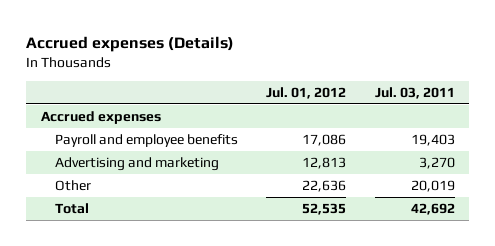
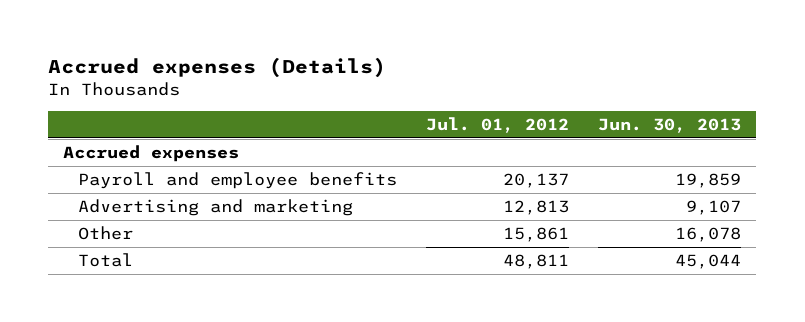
- | Jul. 01, 2012 | Jul. 03, 2011
+ | Jul. 01, 2012 | Jun. 30, 2013
- Payroll and employee benefits | 17,086 | 19,403
+ Payroll and employee benefits | 20,137 | 19,859
- Other | 22,636 | 20,019
- Total | 52,535 | 42,692
+ Other | 15,861 | 16,078
+ Total | 48,811 | 45,044

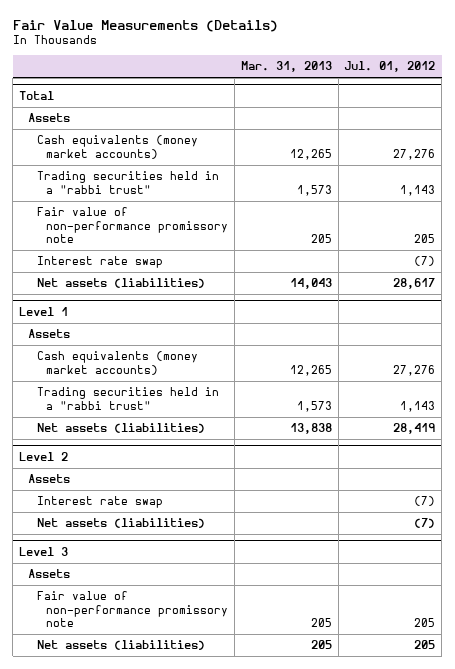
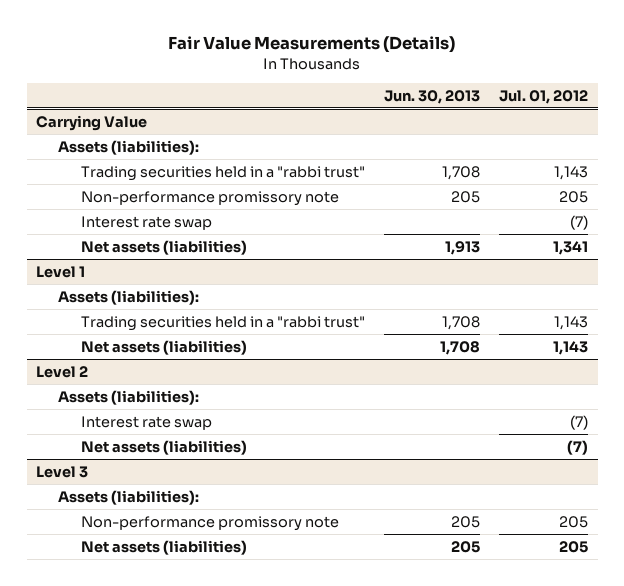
- | Mar. 31, 2013 | Jul. 01, 2012
+ | Jun. 30, 2013 | Jul. 01, 2012
- Total
- Assets
- Cash equivalents (money market accounts) | 12,265 | 27,276
+ Carrying Value
+ Assets (liabilities):
- Fair value of non-performance promissory note | 205 | 205
+ Non-performance promissory note | 205 | 205
- Net assets (liabilities) | 14,043 | 28,617
+ Net assets (liabilities) | 1,913 | 1,341
@ Level 1
- Assets
- Cash equivalents (money market accounts) | 12,265 | 27,276
+ Assets (liabilities):
- Net assets (liabilities) | 13,838 | 28,419
+ Net assets (liabilities) | 1,708 | 1,143
@ Level 2
- Assets
+ Assets (liabilities):
@ Level 3
- Assets
- Fair value of non-performance promissory note | 205 | 205
+ Assets (liabilities):
+ Non-performance promissory note | 205 | 205

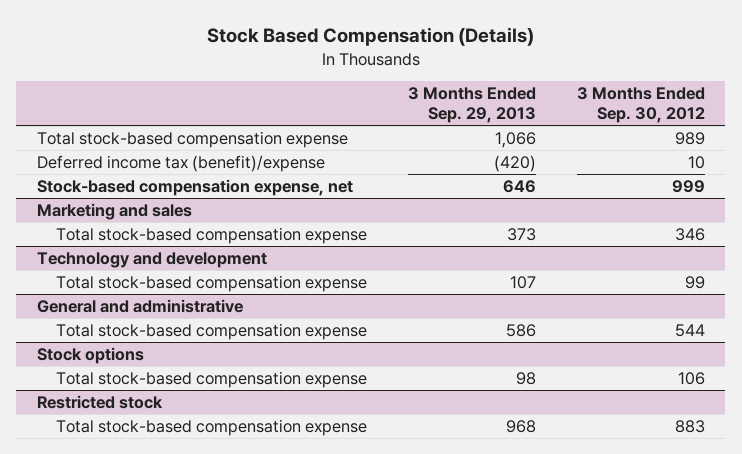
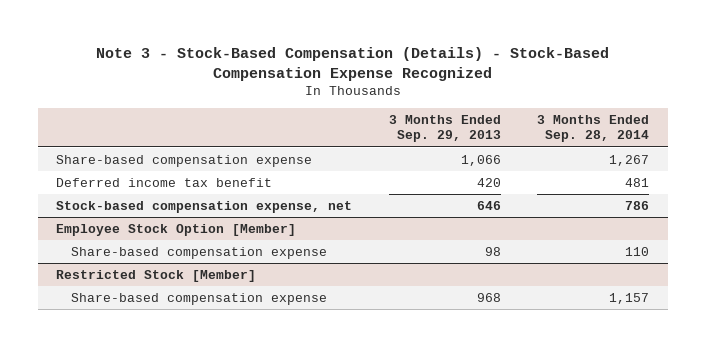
- Stock Based Compensation (Details)
+ Note 3 - Stock-Based Compensation (Details) - Stock-Based Compensation Expense Recognized
- | 3 Months Ended Sep. 29, 2013 | 3 Months Ended Sep. 30, 2012
+ | 3 Months Ended Sep. 29, 2013 | 3 Months Ended Sep. 28, 2014
- Total stock-based compensation expense | 1,066 | 989
- Deferred income tax (benefit)/expense | (420) | 10
+ Share-based compensation expense | 1,066 | 1,267
+ Deferred income tax benefit | 420 | 481
- Marketing and sales
- Total stock-based compensation expense | 373 | 346
- Technology and development
- Total stock-based compensation expense | 107 | 99
- General and administrative
- Total stock-based compensation expense | 586 | 544
- Stock options
- Total stock-based compensation expense | 98 | 106
- Restricted stock
- Total stock-based compensation expense | 968 | 883
+ Employee Stock Option [Member]
+ Share-based compensation expense | 98 | 110
+ Restricted Stock [Member]
+ Share-based compensation expense | 968 | 1,157

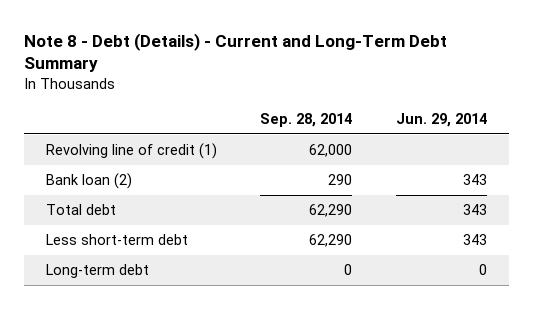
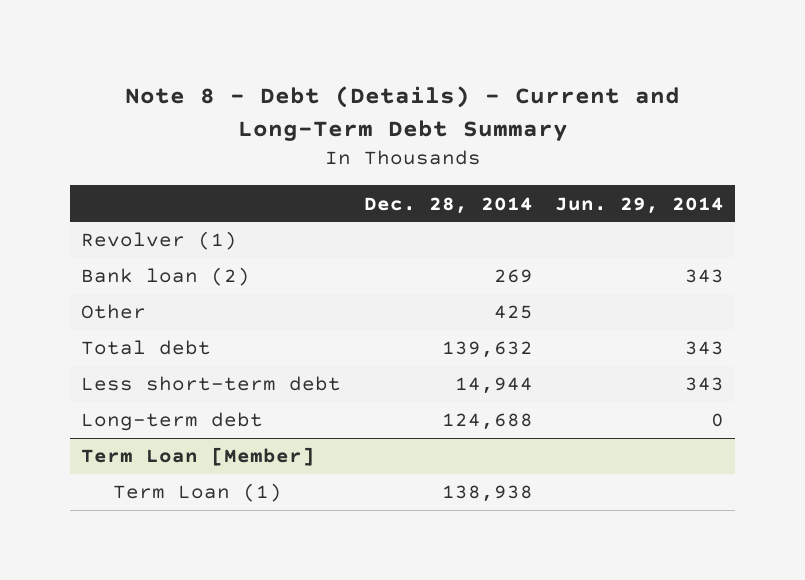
- | Sep. 28, 2014 | Jun. 29, 2014
+ | Dec. 28, 2014 | Jun. 29, 2014
- Revolving line of credit (1) | 62,000 |
+ Revolver (1)
+ Other | 425 |
+ Term Loan [Member]
+ Term Loan (1) | 138,938 |

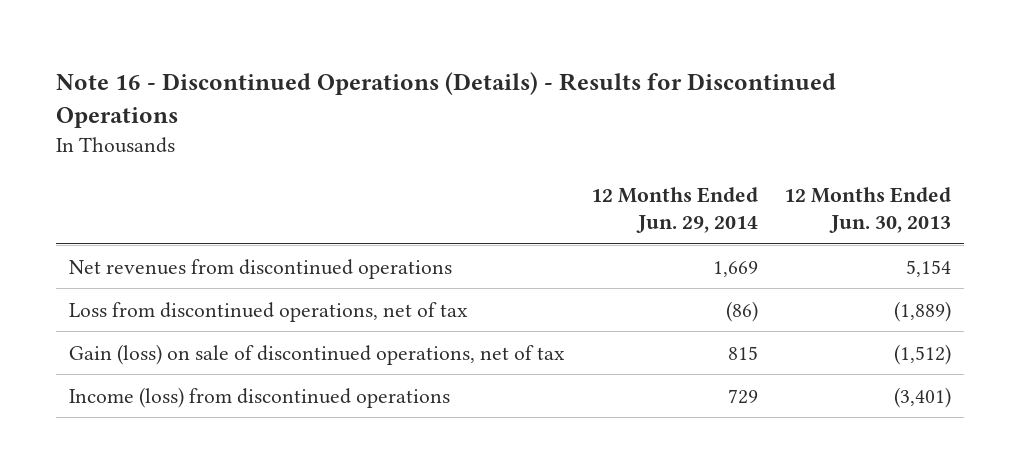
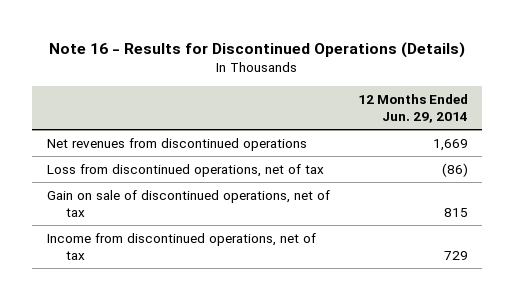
- Note 16 - Discontinued Operations (Details) - Results for Discontinued Operations
+ Note 16 - Results for Discontinued Operations (Details)
- | 12 Months Ended Jun. 29, 2014 | 12 Months Ended Jun. 30, 2013
+ | 12 Months Ended Jun. 29, 2014
- Gain (loss) on sale of discontinued operations, net of tax | 815 | (1,512)
- Income (loss) from discontinued operations | 729 | (3,401)
+ Gain on sale of discontinued operations, net of tax | 815
+ Income from discontinued operations, net of tax | 729

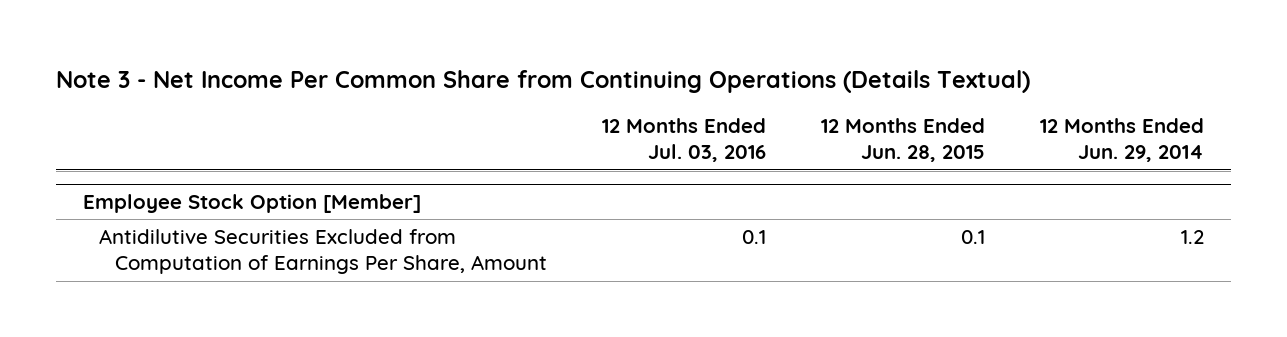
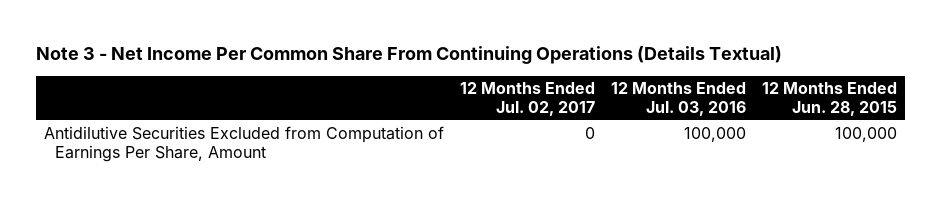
- Note 3 - Net Income Per Common Share from Continuing Operations (Details Textual)
+ Note 3 - Net Income Per Common Share From Continuing Operations (Details Textual)
- | 12 Months Ended Jul. 03, 2016 | 12 Months Ended Jun. 28, 2015 | 12 Months Ended Jun. 29, 2014
+ | 12 Months Ended Jul. 02, 2017 | 12 Months Ended Jul. 03, 2016 | 12 Months Ended Jun. 28, 2015
- Employee Stock Option [Member]
- Antidilutive Securities Excluded from Computation of Earnings Per Share, Amount | 0.1 | 0.1 | 1.2
+ Antidilutive Securities Excluded from Computation of Earnings Per Share, Amount | 0 | 100,000 | 100,000

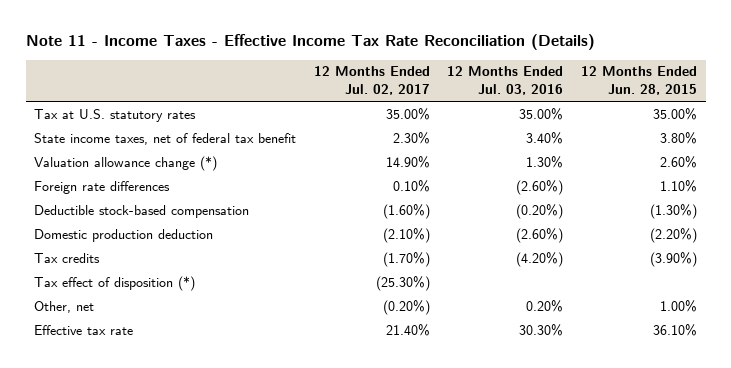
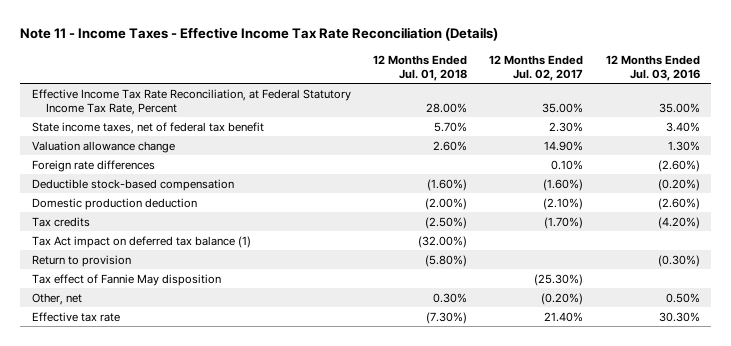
- | 12 Months Ended Jul. 02, 2017 | 12 Months Ended Jul. 03, 2016 | 12 Months Ended Jun. 28, 2015
+ | 12 Months Ended Jul. 01, 2018 | 12 Months Ended Jul. 02, 2017 | 12 Months Ended Jul. 03, 2016
- Tax at U.S. statutory rates | 35.00% | 35.00% | 35.00%
+ Effective Income Tax Rate Reconciliation, at Federal Statutory Income Tax Rate, Percent | 28.00% | 35.00% | 35.00%
- Valuation allowance change (*) | 14.90% | 1.30% | 2.60%
+ Valuation allowance change | 2.60% | 14.90% | 1.30%
- Tax effect of disposition (*) | (25.30%) | |
- Other, net | (0.20%) | 0.20% | 1.00%
+ Tax Act impact on deferred tax balance (1) | (32.00%) | |
+ Return to provision | (5.80%) | | (0.30%)
+ Tax effect of Fannie May disposition | | (25.30%) |
+ Other, net | 0.30% | (0.20%) | 0.50%

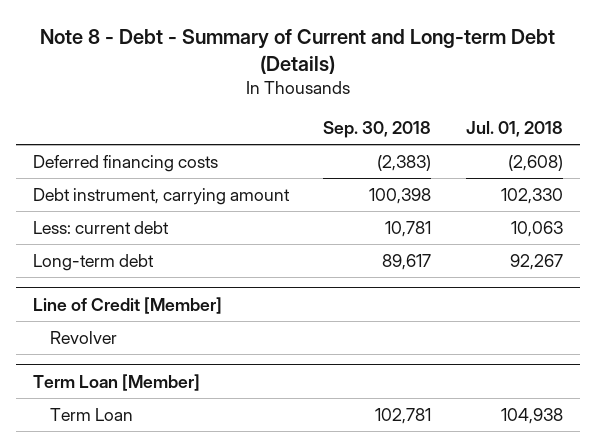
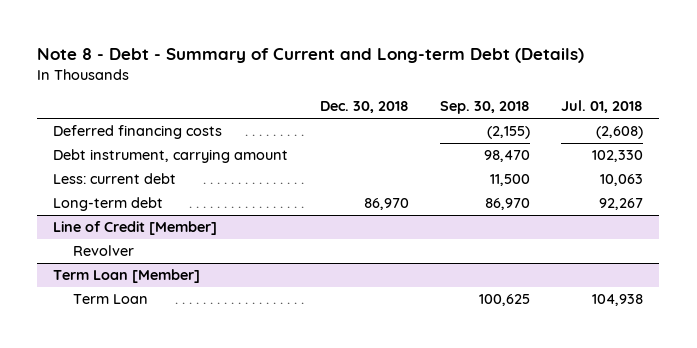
- | Sep. 30, 2018 | Jul. 01, 2018
+ | Dec. 30, 2018 | Sep. 30, 2018 | Jul. 01, 2018
- Deferred financing costs | (2,383) | (2,608)
- Debt instrument, carrying amount | 100,398 | 102,330
- Less: current debt | 10,781 | 10,063
- Long-term debt | 89,617 | 92,267
+ Deferred financing costs | | (2,155) | (2,608)
+ Debt instrument, carrying amount | | 98,470 | 102,330
+ Less: current debt | | 11,500 | 10,063
+ Long-term debt | 86,970 | 86,970 | 92,267
@ Term Loan [Member]
- Term Loan | 102,781 | 104,938
+ Term Loan | | 100,625 | 104,938

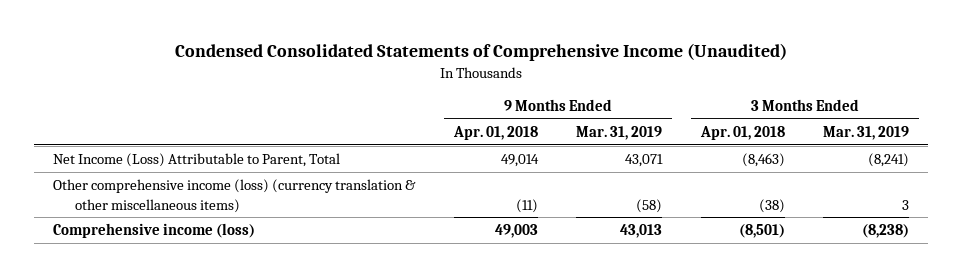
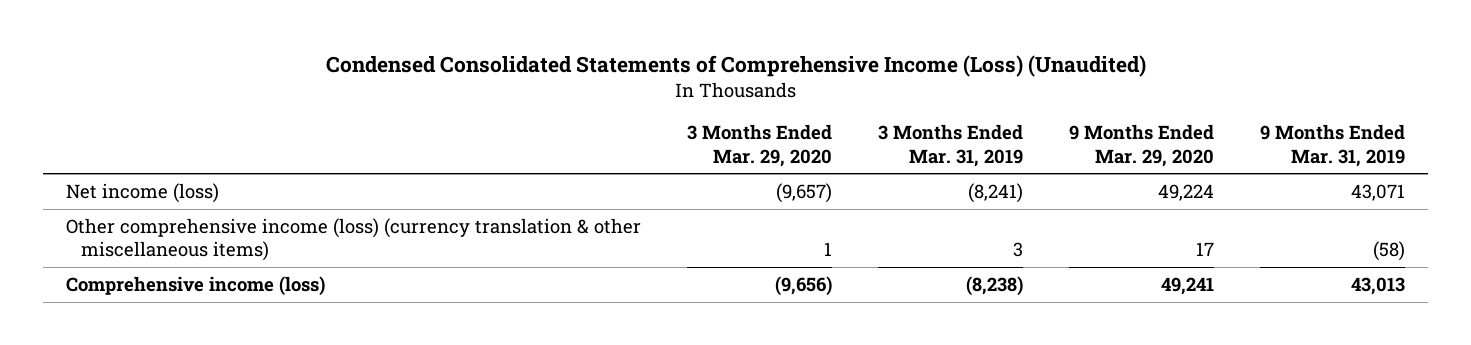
- Condensed Consolidated Statements of Comprehensive Income (Unaudited)
+ Condensed Consolidated Statements of Comprehensive Income (Loss) (Unaudited)
- | 9 Months Ended Apr. 01, 2018 | 9 Months Ended Mar. 31, 2019 | 3 Months Ended Apr. 01, 2018 | 3 Months Ended Mar. 31, 2019
+ | 3 Months Ended Mar. 29, 2020 | 3 Months Ended Mar. 31, 2019 | 9 Months Ended Mar. 29, 2020 | 9 Months Ended Mar. 31, 2019
- Net Income (Loss) Attributable to Parent, Total | 49,014 | 43,071 | (8,463) | (8,241)
+ Net income (loss) | (9,657) | (8,241) | 49,224 | 43,071

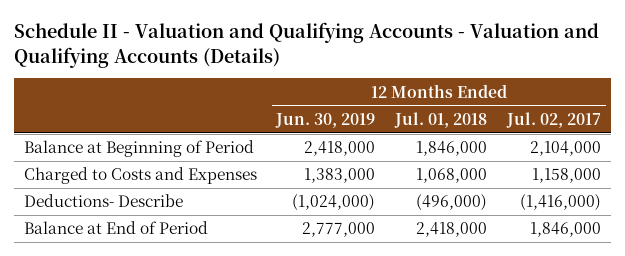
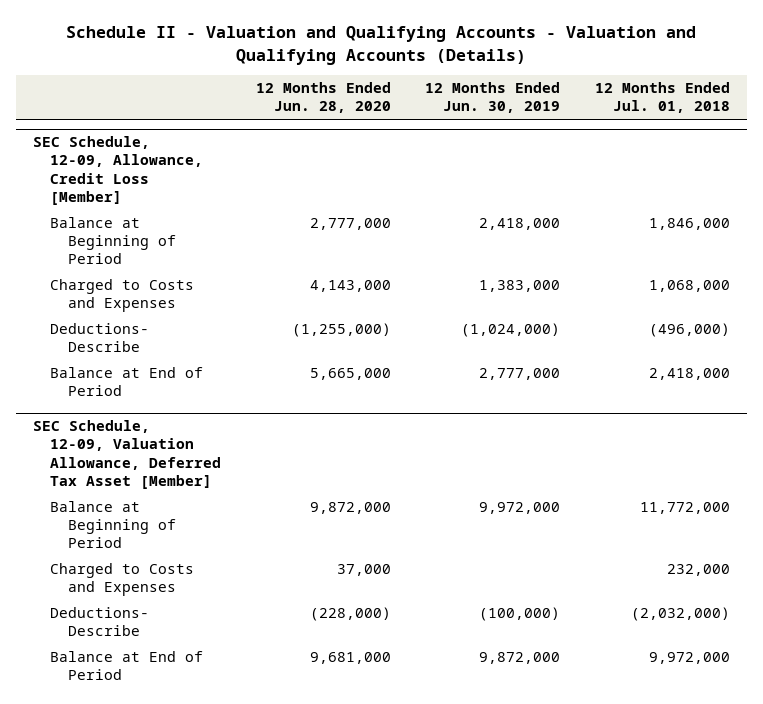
- | 12 Months Ended Jun. 30, 2019 | 12 Months Ended Jul. 01, 2018 | 12 Months Ended Jul. 02, 2017
+ | 12 Months Ended Jun. 28, 2020 | 12 Months Ended Jun. 30, 2019 | 12 Months Ended Jul. 01, 2018
+ SEC Schedule, 12-09, Allowance, Credit Loss [Member]
+ SEC Schedule, 12-09, Valuation Allowance, Deferred Tax Asset [Member]
+ Balance at Beginning of Period | 9,872,000 | 9,972,000 | 11,772,000
+ Charged to Costs and Expenses | 37,000 | | 232,000
+ Deductions- Describe | (228,000) | (100,000) | (2,032,000)
+ Balance at End of Period | 9,681,000 | 9,872,000 | 9,972,000

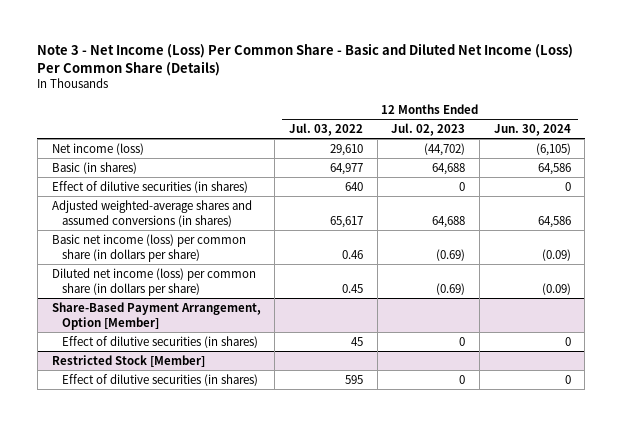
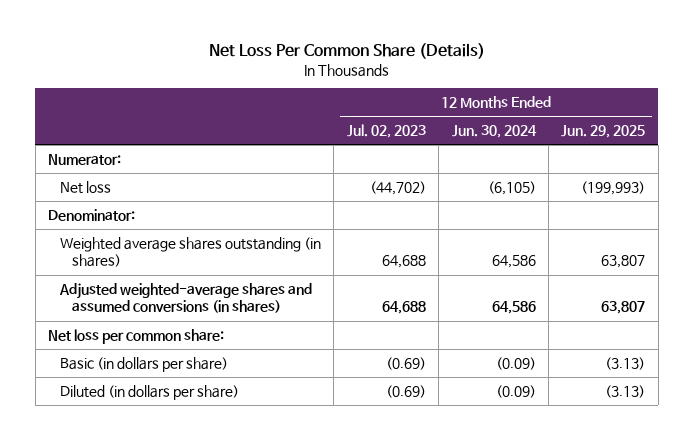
- Note 3 - Net Income (Loss) Per Common Share - Basic and Diluted Net Income (Loss) Per Common Share (Details)
+ Net Loss Per Common Share (Details)
- | 12 Months Ended Jul. 03, 2022 | 12 Months Ended Jul. 02, 2023 | 12 Months Ended Jun. 30, 2024
+ | 12 Months Ended Jul. 02, 2023 | 12 Months Ended Jun. 30, 2024 | 12 Months Ended Jun. 29, 2025
- Net income (loss) | 29,610 | (44,702) | (6,105)
- Basic (in shares) | 64,977 | 64,688 | 64,586
- Effect of dilutive securities (in shares) | 640 | 0 | 0
+ Numerator:
+ Net loss | (44,702) | (6,105) | (199,993)
+ Denominator:
+ Weighted average shares outstanding (in shares) | 64,688 | 64,586 | 63,807
- Basic net income (loss) per common share (in dollars per share) | 0.46 | (0.69) | (0.09)
- Diluted net income (loss) per common share (in dollars per share) | 0.45 | (0.69) | (0.09)
- Share-Based Payment Arrangement, Option [Member]
- Effect of dilutive securities (in shares) | 45 | 0 | 0
- Restricted Stock [Member]
- Effect of dilutive securities (in shares) | 595 | 0 | 0
+ Net loss per common share:
+ Basic (in dollars per share) | (0.69) | (0.09) | (3.13)
+ Diluted (in dollars per share) | (0.69) | (0.09) | (3.13)

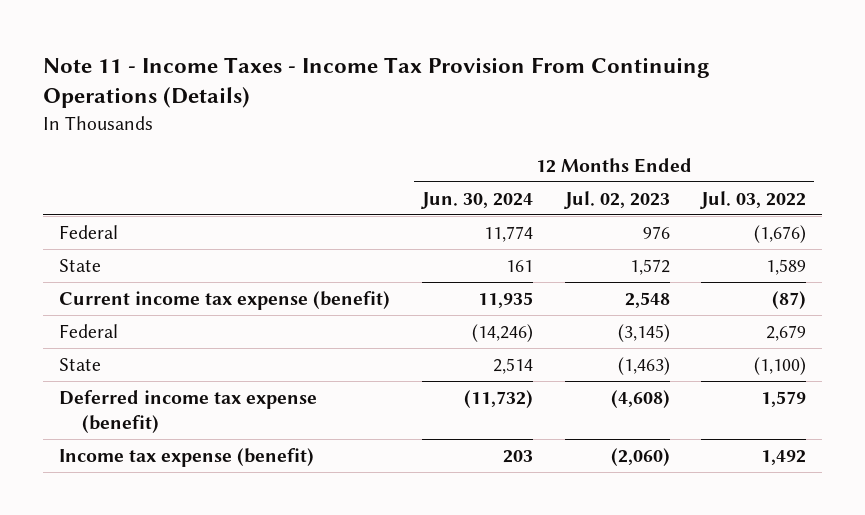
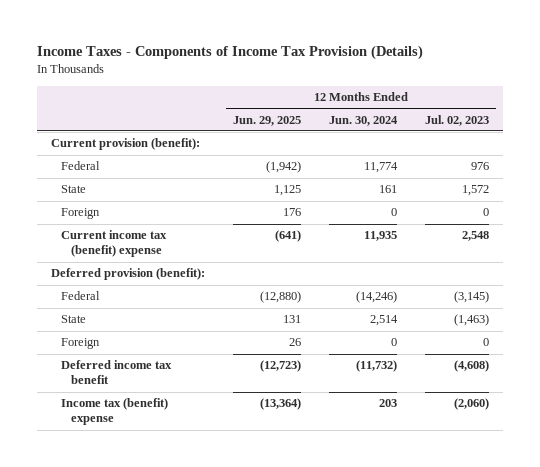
- Note 11 - Income Taxes - Income Tax Provision From Continuing Operations (Details)
+ Income Taxes - Components of Income Tax Provision (Details)
- | 12 Months Ended Jun. 30, 2024 | 12 Months Ended Jul. 02, 2023 | 12 Months Ended Jul. 03, 2022
+ | 12 Months Ended Jun. 29, 2025 | 12 Months Ended Jun. 30, 2024 | 12 Months Ended Jul. 02, 2023
+ Current provision (benefit):
- Current income tax expense (benefit) | 11,935 | 2,548 | (87)
+ Foreign | 176 | 0 | 0
+ Current income tax (benefit) expense | (641) | 11,935 | 2,548
+ Deferred provision (benefit):
- Deferred income tax expense (benefit) | (11,732) | (4,608) | 1,579
- Income tax expense (benefit) | 203 | (2,060) | 1,492
+ Foreign | 26 | 0 | 0
+ Deferred income tax benefit | (12,723) | (11,732) | (4,608)
+ Income tax (benefit) expense | (13,364) | 203 | (2,060)

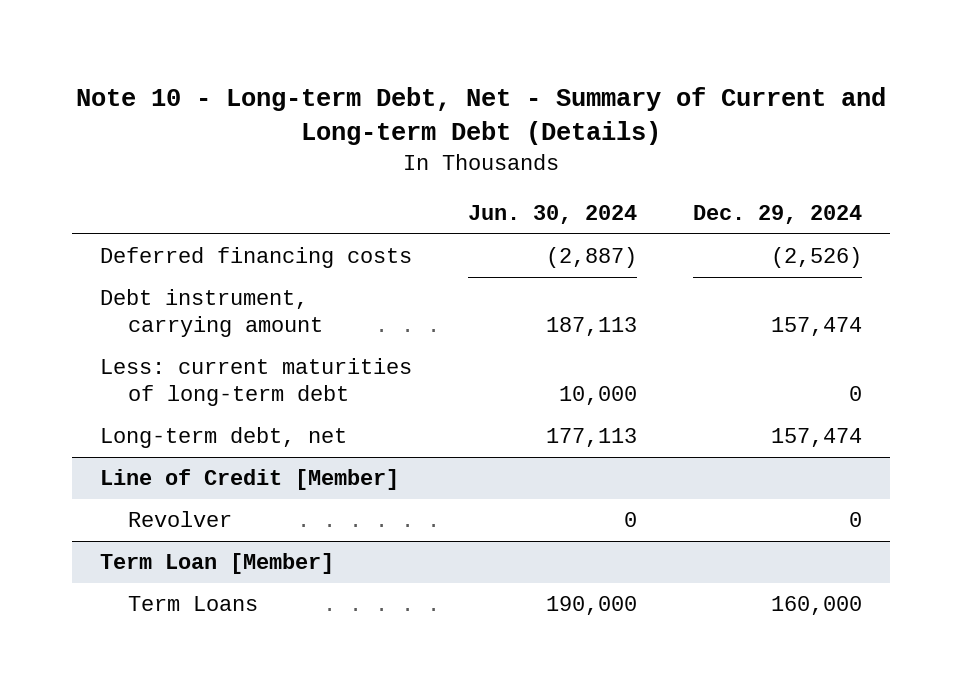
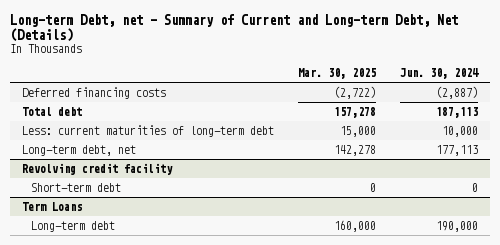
- Note 10 - Long-term Debt, Net - Summary of Current and Long-term Debt (Details)
+ Long-term Debt, net - Summary of Current and Long-term Debt, Net (Details)
- | Jun. 30, 2024 | Dec. 29, 2024
+ | Mar. 30, 2025 | Jun. 30, 2024
- Debt instrument, carrying amount | 187,113 | 157,474
+ Total debt | 157,278 | 187,113
- Line of Credit [Member]
- Revolver | 0 | 0
- Term Loan [Member]
- Term Loans | 190,000 | 160,000
+ Revolving credit facility
+ Short-term debt | 0 | 0
+ Term Loans
+ Long-term debt | 160,000 | 190,000

